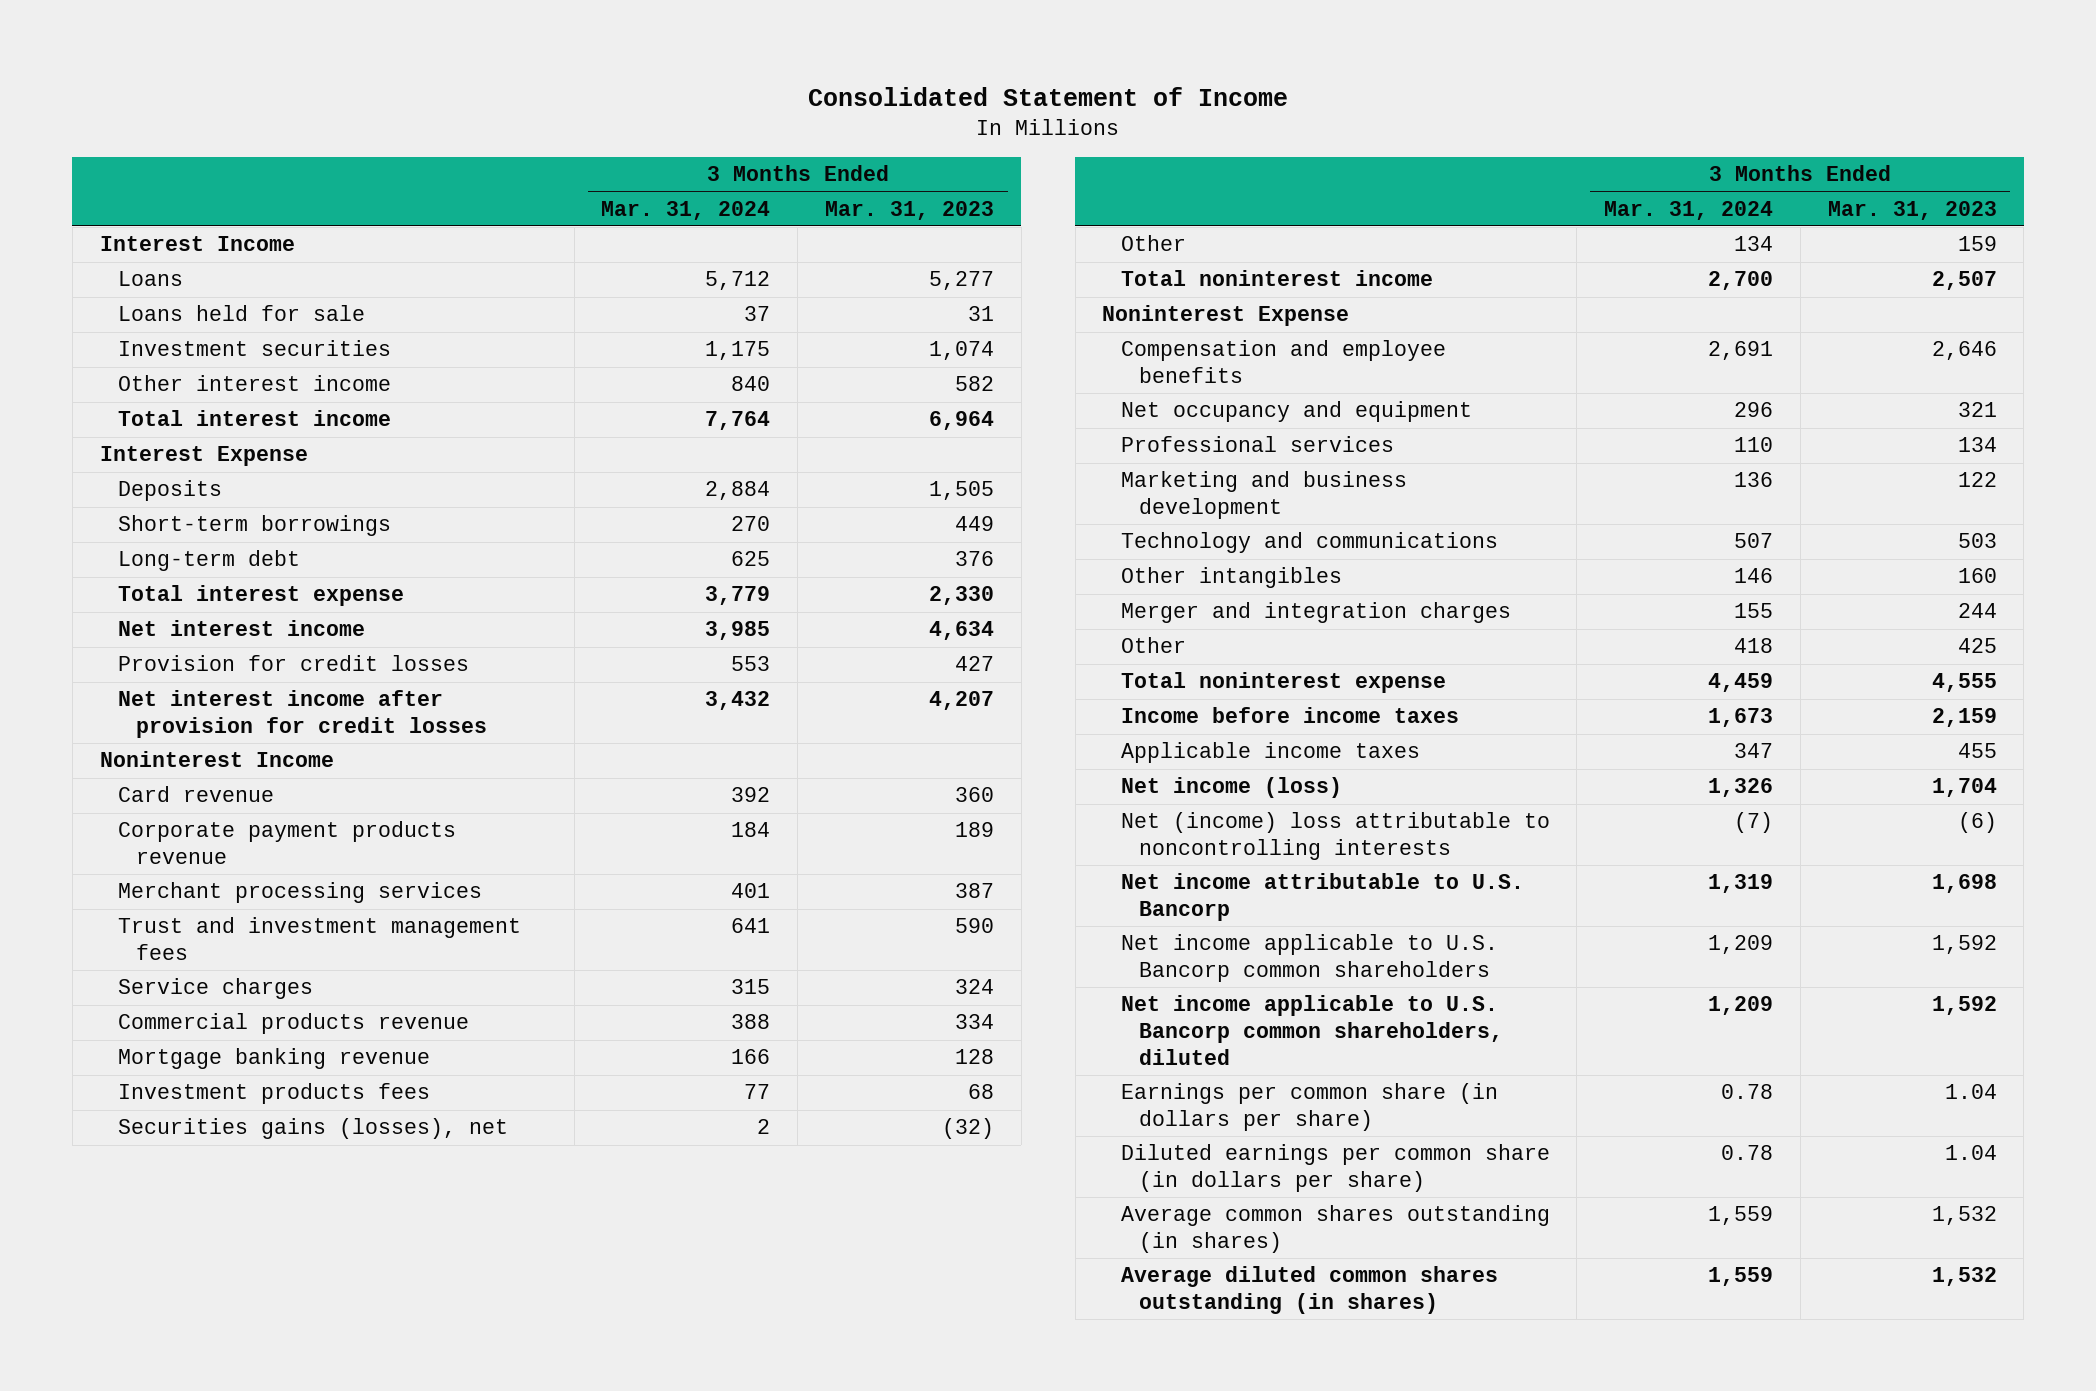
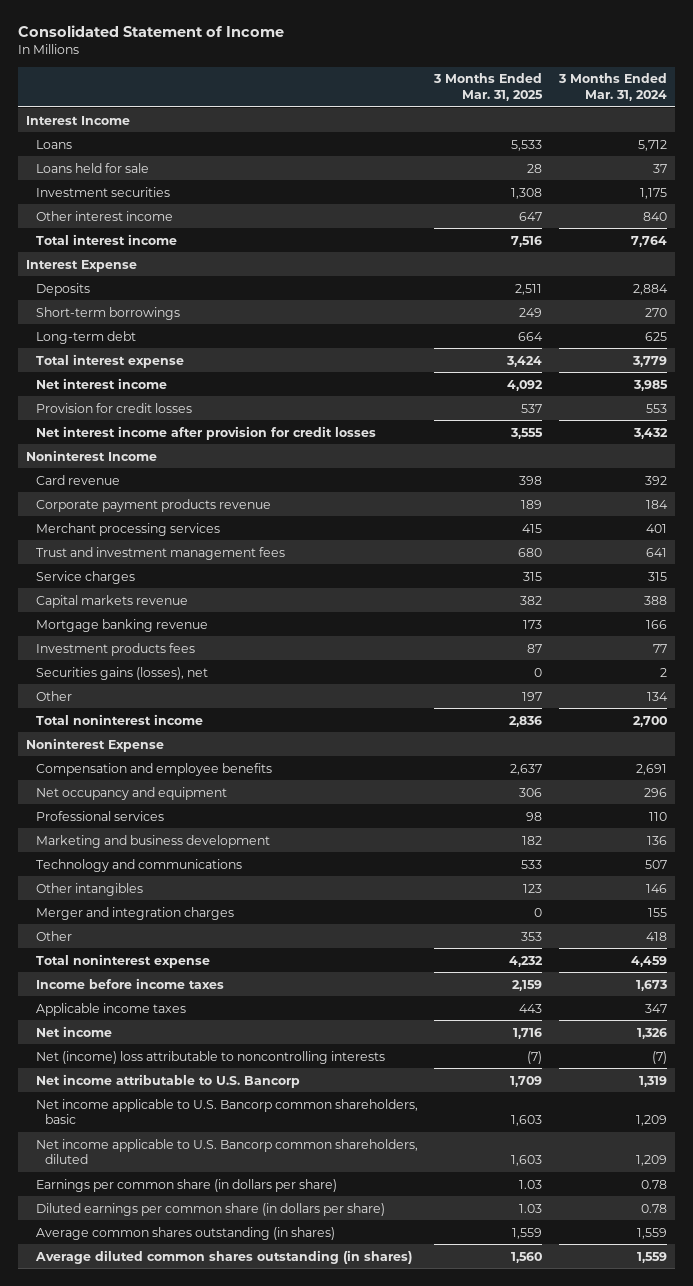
- | 3 Months Ended Mar. 31, 2024 | 3 Months Ended Mar. 31, 2023
+ | 3 Months Ended Mar. 31, 2025 | 3 Months Ended Mar. 31, 2024
- Commercial products revenue | 388 | 334
+ Capital markets revenue | 382 | 388
- Net income (loss) | 1,326 | 1,704
+ Net income | 1,716 | 1,326
- Net income applicable to U.S. Bancorp common shareholders | 1,209 | 1,592
+ Net income applicable to U.S. Bancorp common shareholders, basic | 1,603 | 1,209

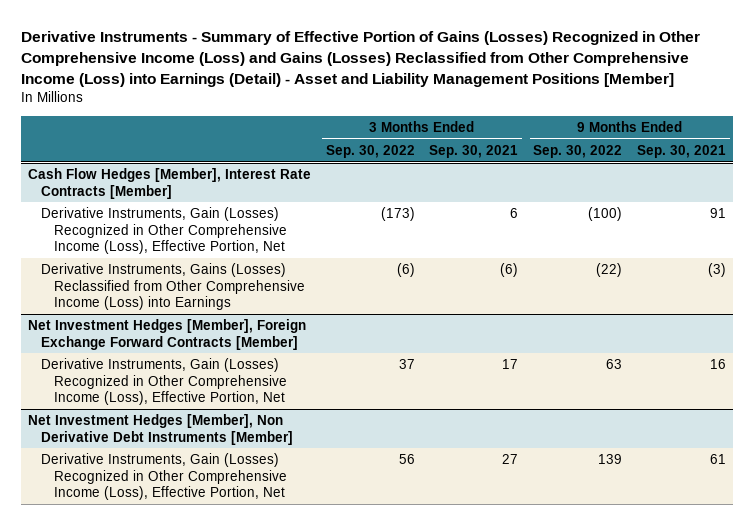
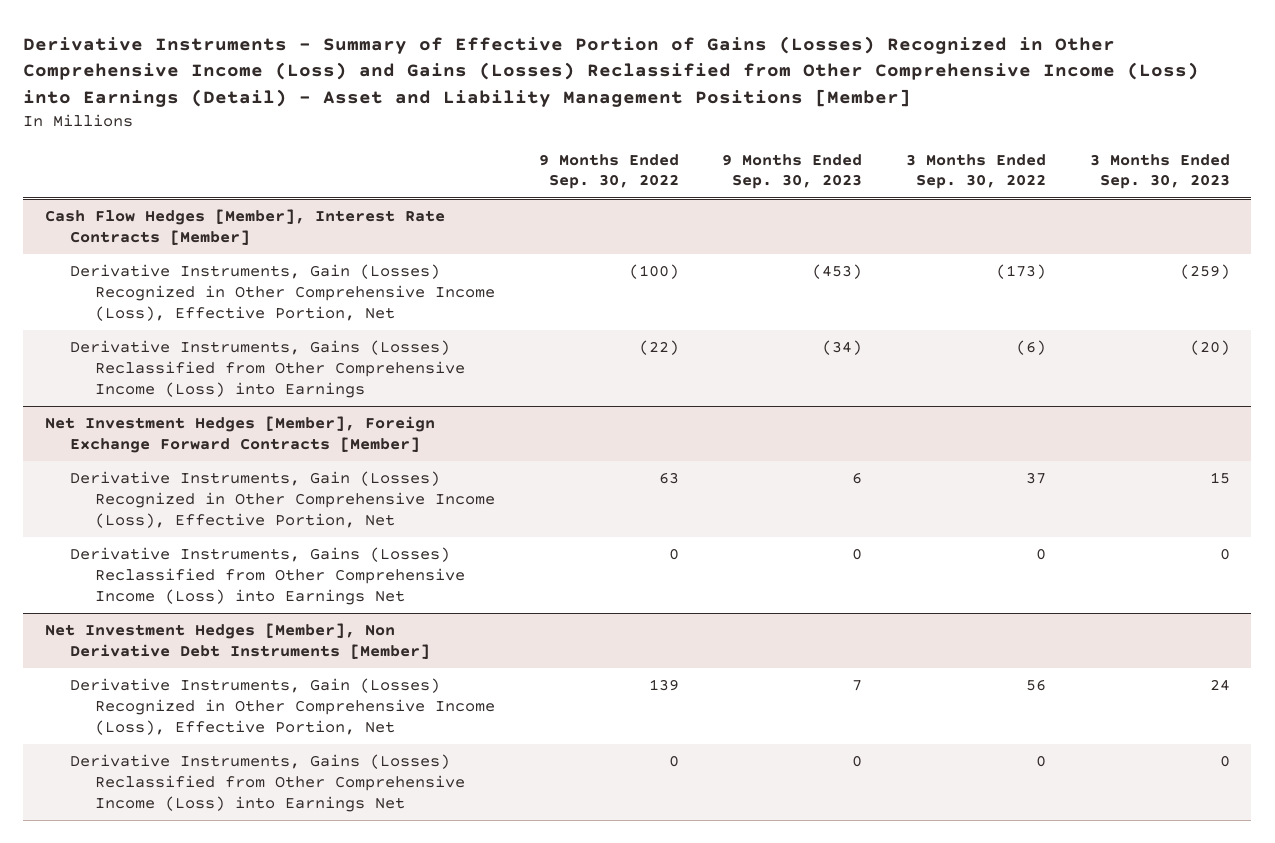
- | 3 Months Ended Sep. 30, 2022 | 3 Months Ended Sep. 30, 2021 | 9 Months Ended Sep. 30, 2022 | 9 Months Ended Sep. 30, 2021
+ | 9 Months Ended Sep. 30, 2022 | 9 Months Ended Sep. 30, 2023 | 3 Months Ended Sep. 30, 2022 | 3 Months Ended Sep. 30, 2023
@ Net Investment Hedges [Member], Foreign Exchange Forward Contracts [Member]
+ Derivative Instruments, Gains (Losses) Reclassified from Other Comprehensive Income (Loss) into Earnings Net | 0 | 0 | 0 | 0
@ Net Investment Hedges [Member], Non Derivative Debt Instruments [Member]
+ Derivative Instruments, Gains (Losses) Reclassified from Other Comprehensive Income (Loss) into Earnings Net | 0 | 0 | 0 | 0

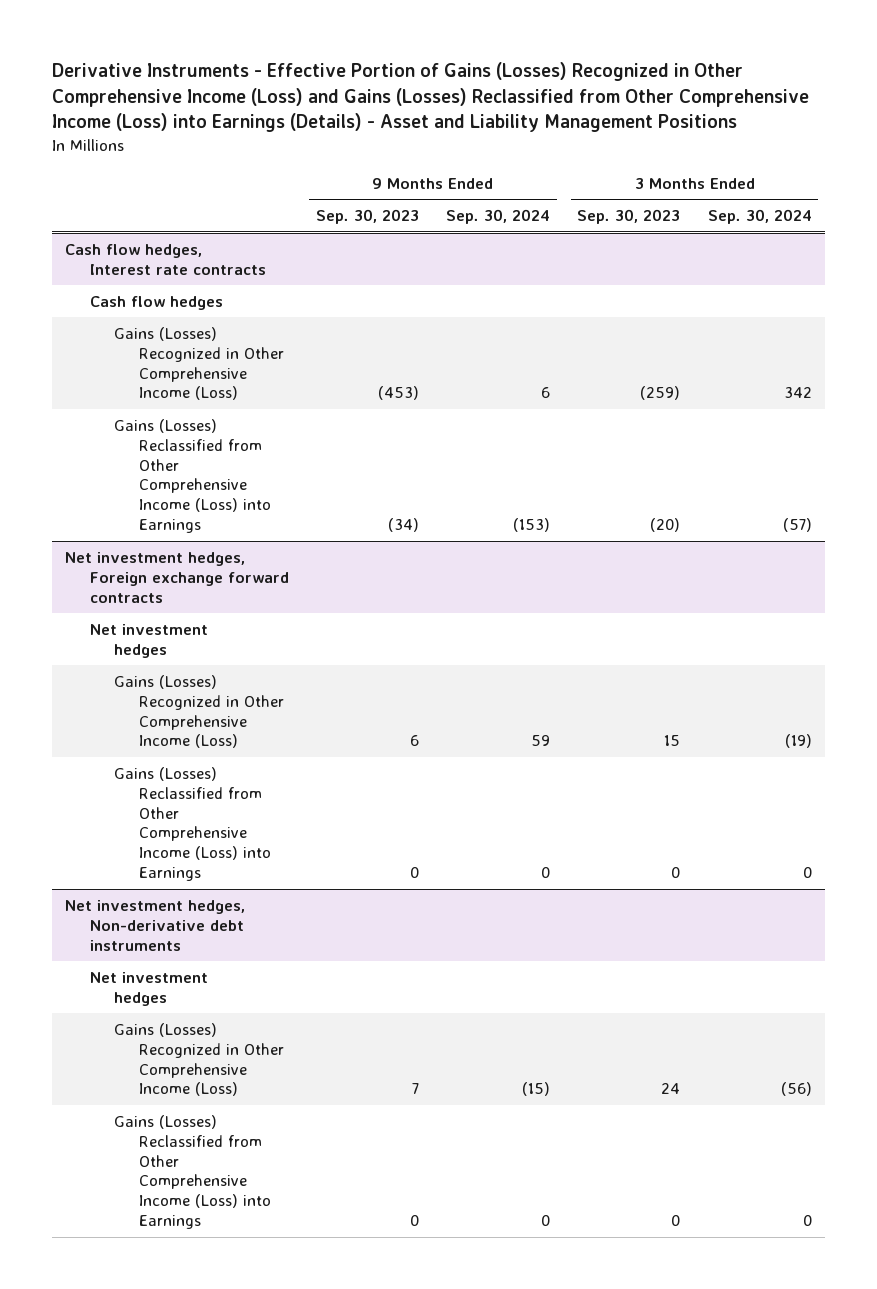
- Derivative Instruments - Summary of Effective Portion of Gains (Losses) Recognized in Other Comprehensive Income (Loss) and Gains (Losses) Reclassified from Other Comprehensive Income (Loss) into Earnings (Detail) - Asset and Liability Management Positions [Member]
+ Derivative Instruments - Effective Portion of Gains (Losses) Recognized in Other Comprehensive Income (Loss) and Gains (Losses) Reclassified from Other Comprehensive Income (Loss) into Earnings (Details) - Asset and Liability Management Positions
- | 9 Months Ended Sep. 30, 2022 | 9 Months Ended Sep. 30, 2023 | 3 Months Ended Sep. 30, 2022 | 3 Months Ended Sep. 30, 2023
+ | 9 Months Ended Sep. 30, 2023 | 9 Months Ended Sep. 30, 2024 | 3 Months Ended Sep. 30, 2023 | 3 Months Ended Sep. 30, 2024
- Cash Flow Hedges [Member], Interest Rate Contracts [Member]
- Derivative Instruments, Gain (Losses) Recognized in Other Comprehensive Income (Loss), Effective Portion, Net | (100) | (453) | (173) | (259)
- Derivative Instruments, Gains (Losses) Reclassified from Other Comprehensive Income (Loss) into Earnings | (22) | (34) | (6) | (20)
- Net Investment Hedges [Member], Foreign Exchange Forward Contracts [Member]
- Derivative Instruments, Gain (Losses) Recognized in Other Comprehensive Income (Loss), Effective Portion, Net | 63 | 6 | 37 | 15
- Derivative Instruments, Gains (Losses) Reclassified from Other Comprehensive Income (Loss) into Earnings Net | 0 | 0 | 0 | 0
- Net Investment Hedges [Member], Non Derivative Debt Instruments [Member]
- Derivative Instruments, Gain (Losses) Recognized in Other Comprehensive Income (Loss), Effective Portion, Net | 139 | 7 | 56 | 24
- Derivative Instruments, Gains (Losses) Reclassified from Other Comprehensive Income (Loss) into Earnings Net | 0 | 0 | 0 | 0
+ Cash flow hedges, Interest rate contracts
+ Cash flow hedges
+ Gains (Losses) Recognized in Other Comprehensive Income (Loss) | (453) | 6 | (259) | 342
+ Gains (Losses) Reclassified from Other Comprehensive Income (Loss) into Earnings | (34) | (153) | (20) | (57)
+ Net investment hedges, Foreign exchange forward contracts
+ Net investment hedges
+ Gains (Losses) Recognized in Other Comprehensive Income (Loss) | 6 | 59 | 15 | (19)
+ Gains (Losses) Reclassified from Other Comprehensive Income (Loss) into Earnings | 0 | 0 | 0 | 0
+ Net investment hedges, Non-derivative debt instruments
+ Net investment hedges
+ Gains (Losses) Recognized in Other Comprehensive Income (Loss) | 7 | (15) | 24 | (56)
+ Gains (Losses) Reclassified from Other Comprehensive Income (Loss) into Earnings | 0 | 0 | 0 | 0

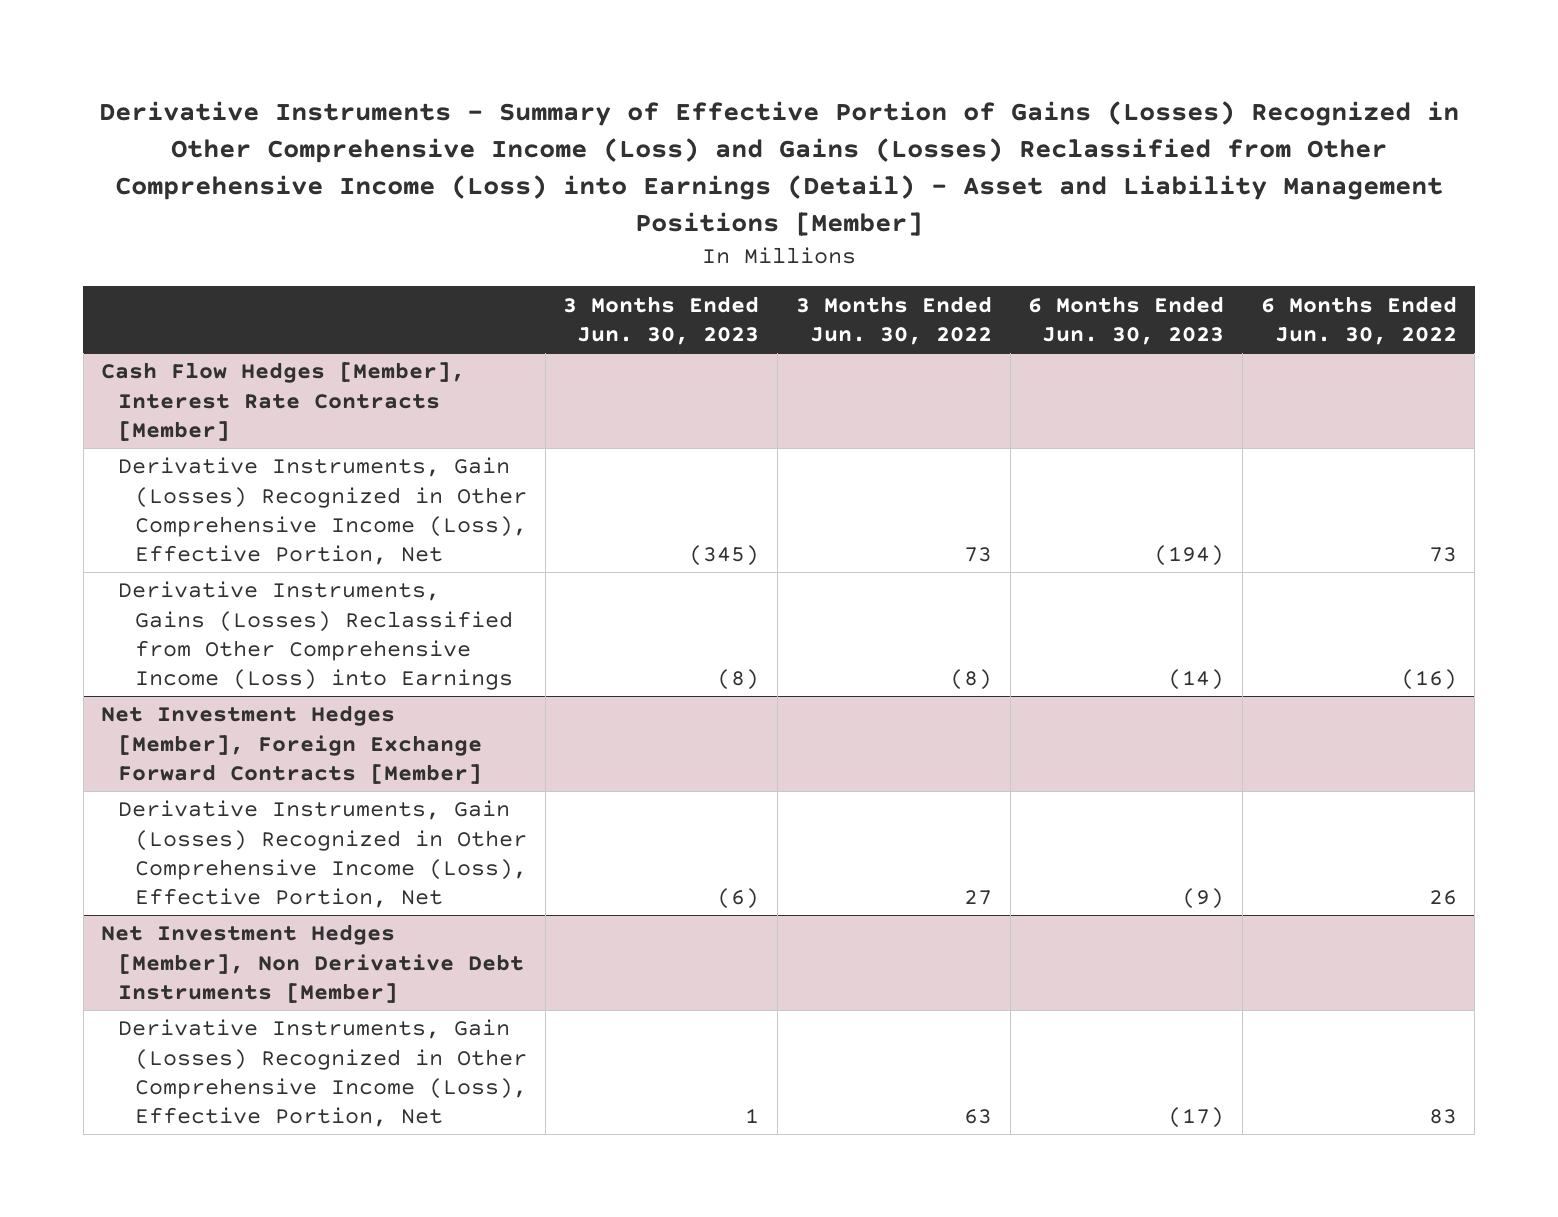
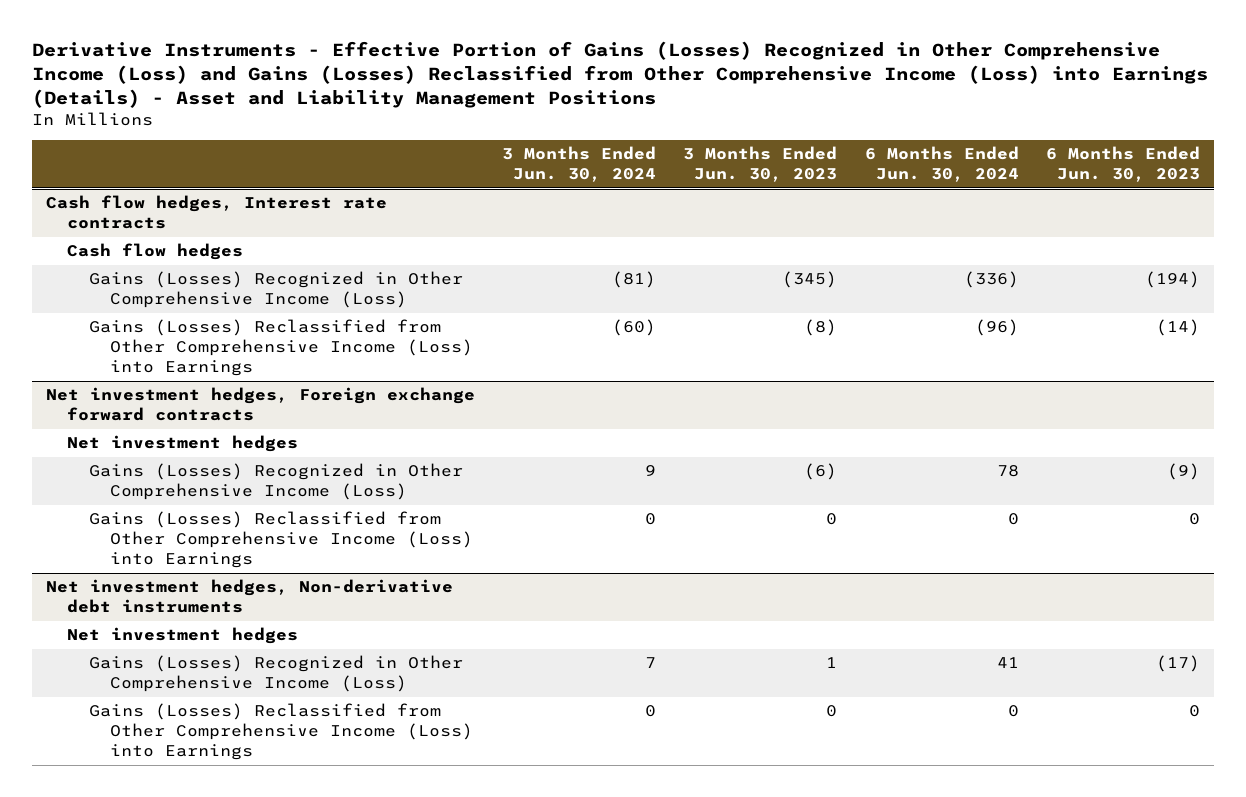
- Derivative Instruments - Summary of Effective Portion of Gains (Losses) Recognized in Other Comprehensive Income (Loss) and Gains (Losses) Reclassified from Other Comprehensive Income (Loss) into Earnings (Detail) - Asset and Liability Management Positions [Member]
+ Derivative Instruments - Effective Portion of Gains (Losses) Recognized in Other Comprehensive Income (Loss) and Gains (Losses) Reclassified from Other Comprehensive Income (Loss) into Earnings (Details) - Asset and Liability Management Positions
- | 3 Months Ended Jun. 30, 2023 | 3 Months Ended Jun. 30, 2022 | 6 Months Ended Jun. 30, 2023 | 6 Months Ended Jun. 30, 2022
+ | 3 Months Ended Jun. 30, 2024 | 3 Months Ended Jun. 30, 2023 | 6 Months Ended Jun. 30, 2024 | 6 Months Ended Jun. 30, 2023
- Cash Flow Hedges [Member], Interest Rate Contracts [Member]
- Derivative Instruments, Gain (Losses) Recognized in Other Comprehensive Income (Loss), Effective Portion, Net | (345) | 73 | (194) | 73
- Derivative Instruments, Gains (Losses) Reclassified from Other Comprehensive Income (Loss) into Earnings | (8) | (8) | (14) | (16)
- Net Investment Hedges [Member], Foreign Exchange Forward Contracts [Member]
- Derivative Instruments, Gain (Losses) Recognized in Other Comprehensive Income (Loss), Effective Portion, Net | (6) | 27 | (9) | 26
- Net Investment Hedges [Member], Non Derivative Debt Instruments [Member]
- Derivative Instruments, Gain (Losses) Recognized in Other Comprehensive Income (Loss), Effective Portion, Net | 1 | 63 | (17) | 83
+ Cash flow hedges, Interest rate contracts
+ Cash flow hedges
+ Gains (Losses) Recognized in Other Comprehensive Income (Loss) | (81) | (345) | (336) | (194)
+ Gains (Losses) Reclassified from Other Comprehensive Income (Loss) into Earnings | (60) | (8) | (96) | (14)
+ Net investment hedges, Foreign exchange forward contracts
+ Net investment hedges
+ Gains (Losses) Recognized in Other Comprehensive Income (Loss) | 9 | (6) | 78 | (9)
+ Gains (Losses) Reclassified from Other Comprehensive Income (Loss) into Earnings | 0 | 0 | 0 | 0
+ Net investment hedges, Non-derivative debt instruments
+ Net investment hedges
+ Gains (Losses) Recognized in Other Comprehensive Income (Loss) | 7 | 1 | 41 | (17)
+ Gains (Losses) Reclassified from Other Comprehensive Income (Loss) into Earnings | 0 | 0 | 0 | 0

